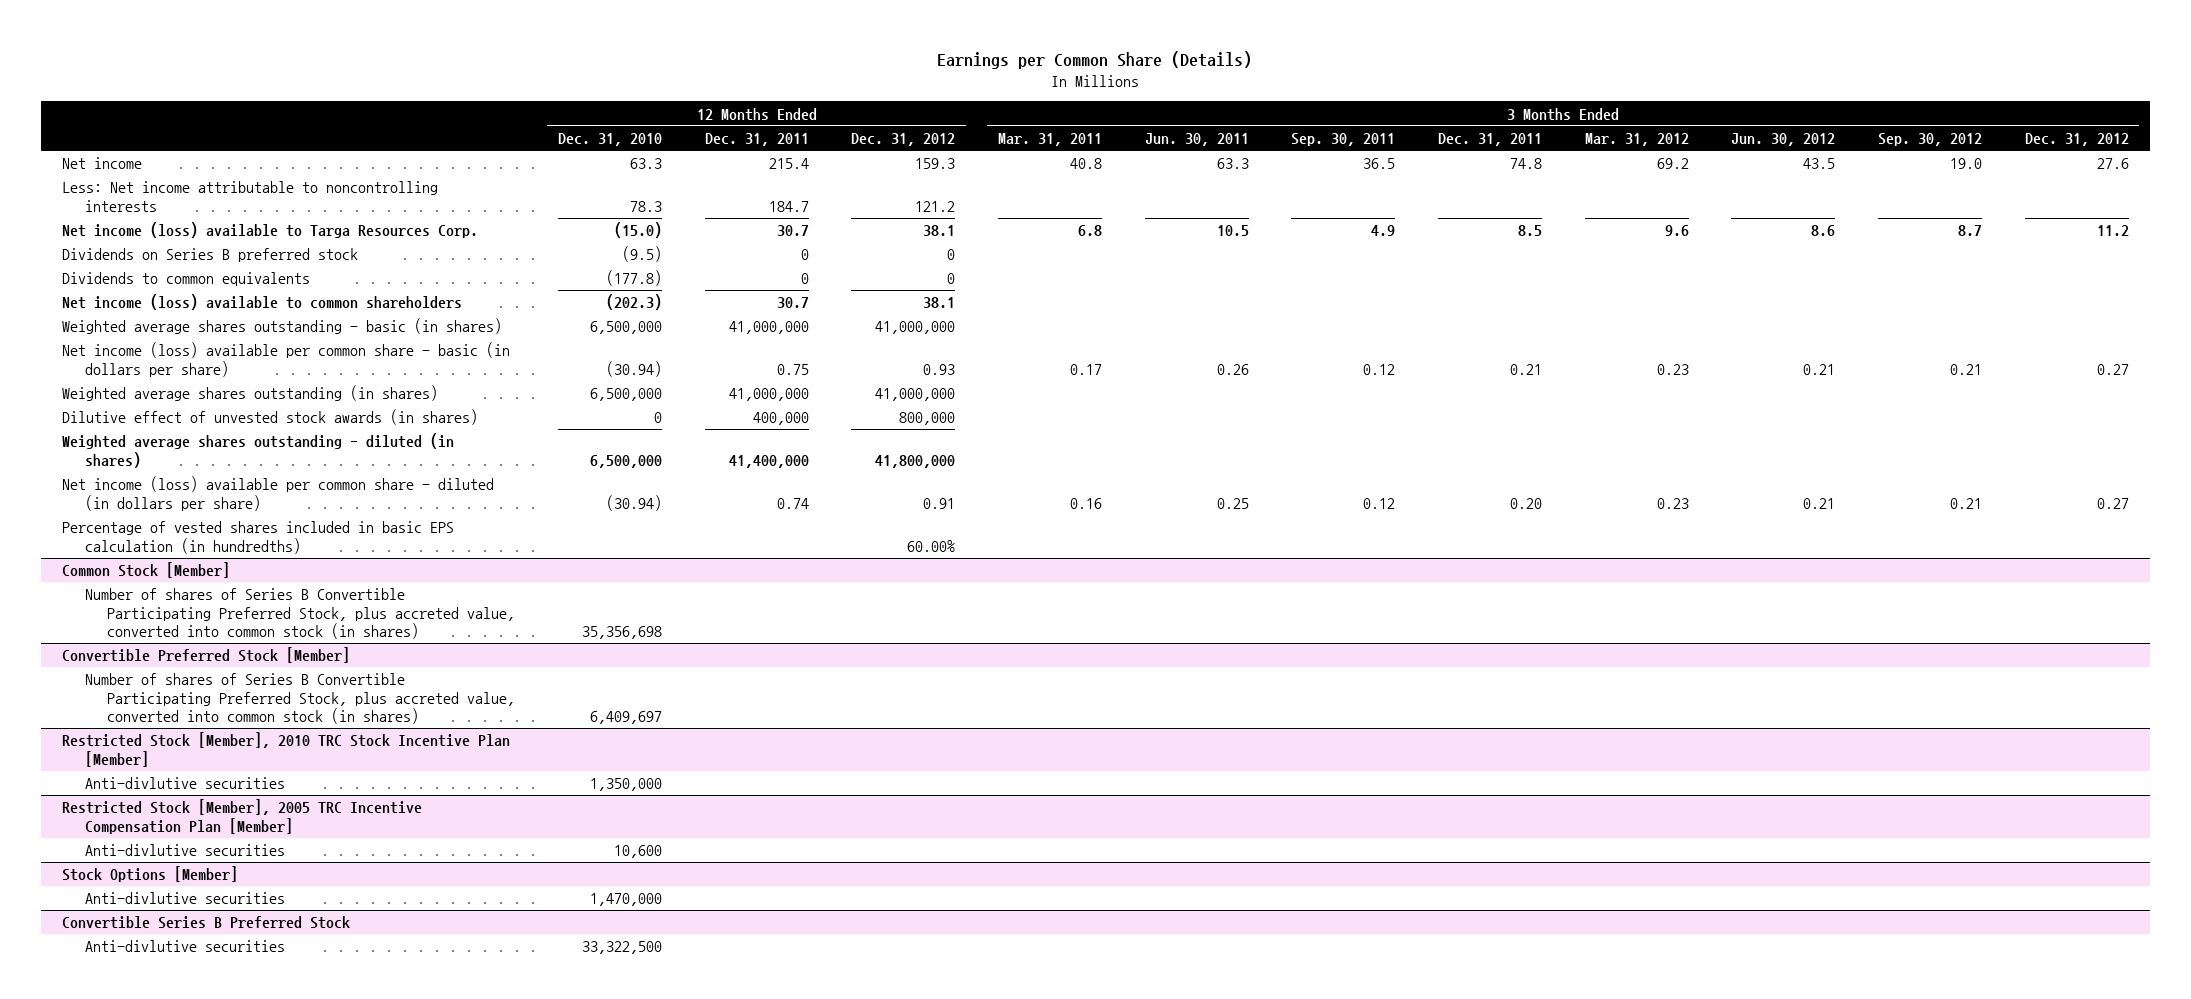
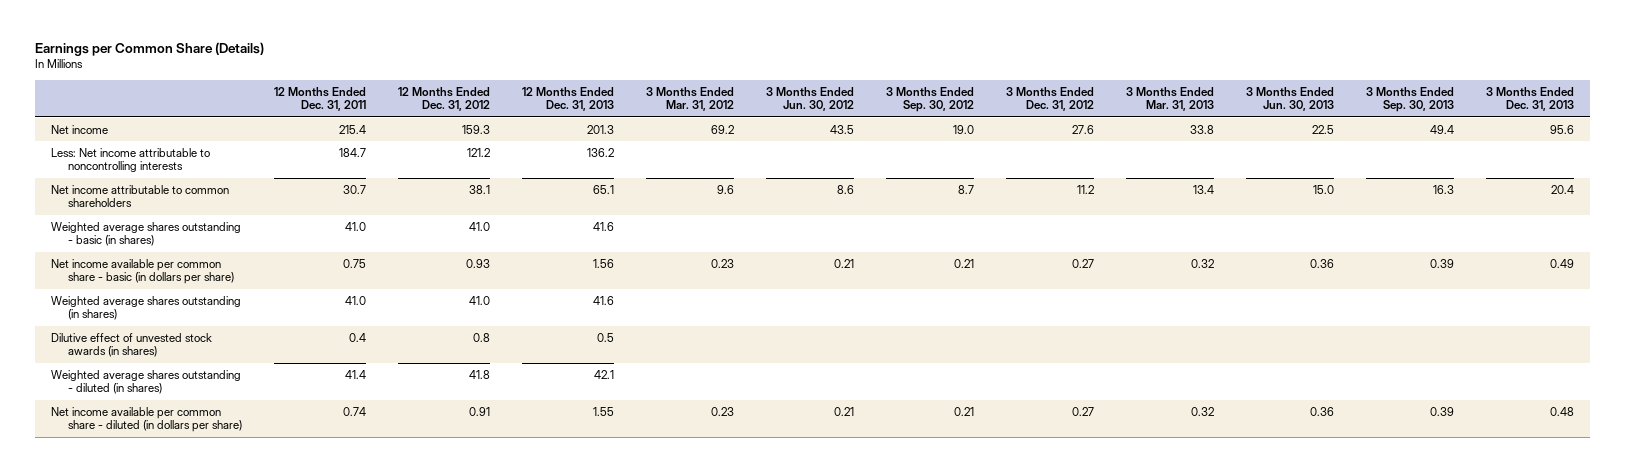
- | 12 Months Ended Dec. 31, 2010 | 12 Months Ended Dec. 31, 2011 | 12 Months Ended Dec. 31, 2012 | 3 Months Ended Mar. 31, 2011 | 3 Months Ended Jun. 30, 2011 | 3 Months Ended Sep. 30, 2011 | 3 Months Ended Dec. 31, 2011 | 3 Months Ended Mar. 31, 2012 | 3 Months Ended Jun. 30, 2012 | 3 Months Ended Sep. 30, 2012 | 3 Months Ended Dec. 31, 2012
+ | 12 Months Ended Dec. 31, 2011 | 12 Months Ended Dec. 31, 2012 | 12 Months Ended Dec. 31, 2013 | 3 Months Ended Mar. 31, 2012 | 3 Months Ended Jun. 30, 2012 | 3 Months Ended Sep. 30, 2012 | 3 Months Ended Dec. 31, 2012 | 3 Months Ended Mar. 31, 2013 | 3 Months Ended Jun. 30, 2013 | 3 Months Ended Sep. 30, 2013 | 3 Months Ended Dec. 31, 2013
- Net income (loss) available to Targa Resources Corp. | (15.0) | 30.7 | 38.1 | 6.8 | 10.5 | 4.9 | 8.5 | 9.6 | 8.6 | 8.7 | 11.2
- Dividends on Series B preferred stock | (9.5) | 0 | 0 | | | | | | | |
- Dividends to common equivalents | (177.8) | 0 | 0 | | | | | | | |
- Net income (loss) available to common shareholders | (202.3) | 30.7 | 38.1 | | | | | | | |
- Weighted average shares outstanding - basic (in shares) | 6,500,000 | 41,000,000 | 41,000,000 | | | | | | | |
- Net income (loss) available per common share - basic (in dollars per share) | (30.94) | 0.75 | 0.93 | 0.17 | 0.26 | 0.12 | 0.21 | 0.23 | 0.21 | 0.21 | 0.27
- Weighted average shares outstanding (in shares) | 6,500,000 | 41,000,000 | 41,000,000 | | | | | | | |
- Dilutive effect of unvested stock awards (in shares) | 0 | 400,000 | 800,000 | | | | | | | |
- Weighted average shares outstanding - diluted (in shares) | 6,500,000 | 41,400,000 | 41,800,000 | | | | | | | |
- Net income (loss) available per common share - diluted (in dollars per share) | (30.94) | 0.74 | 0.91 | 0.16 | 0.25 | 0.12 | 0.20 | 0.23 | 0.21 | 0.21 | 0.27
- Percentage of vested shares included in basic EPS calculation (in hundredths) | | | 60.00% | | | | | | | |
- Common Stock [Member]
- Number of shares of Series B Convertible Participating Preferred Stock, plus accreted value, converted into common stock (in shares) | 35,356,698 | | | | | | | | | |
- Convertible Preferred Stock [Member]
- Number of shares of Series B Convertible Participating Preferred Stock, plus accreted value, converted into common stock (in shares) | 6,409,697 | | | | | | | | | |
- Restricted Stock [Member], 2010 TRC Stock Incentive Plan [Member]
- Anti-divlutive securities | 1,350,000 | | | | | | | | | |
- Restricted Stock [Member], 2005 TRC Incentive Compensation Plan [Member]
- Anti-divlutive securities | 10,600 | | | | | | | | | |
- Stock Options [Member]
- Anti-divlutive securities | 1,470,000 | | | | | | | | | |
- Convertible Series B Preferred Stock
- Anti-divlutive securities | 33,322,500 | | | | | | | | | |
+ Net income attributable to common shareholders | 30.7 | 38.1 | 65.1 | 9.6 | 8.6 | 8.7 | 11.2 | 13.4 | 15.0 | 16.3 | 20.4
+ Weighted average shares outstanding - basic (in shares) | 41.0 | 41.0 | 41.6 | | | | | | | |
+ Net income available per common share - basic (in dollars per share) | 0.75 | 0.93 | 1.56 | 0.23 | 0.21 | 0.21 | 0.27 | 0.32 | 0.36 | 0.39 | 0.49
+ Weighted average shares outstanding (in shares) | 41.0 | 41.0 | 41.6 | | | | | | | |
+ Dilutive effect of unvested stock awards (in shares) | 0.4 | 0.8 | 0.5 | | | | | | | |
+ Weighted average shares outstanding - diluted (in shares) | 41.4 | 41.8 | 42.1 | | | | | | | |
+ Net income available per common share - diluted (in dollars per share) | 0.74 | 0.91 | 1.55 | 0.23 | 0.21 | 0.21 | 0.27 | 0.32 | 0.36 | 0.39 | 0.48

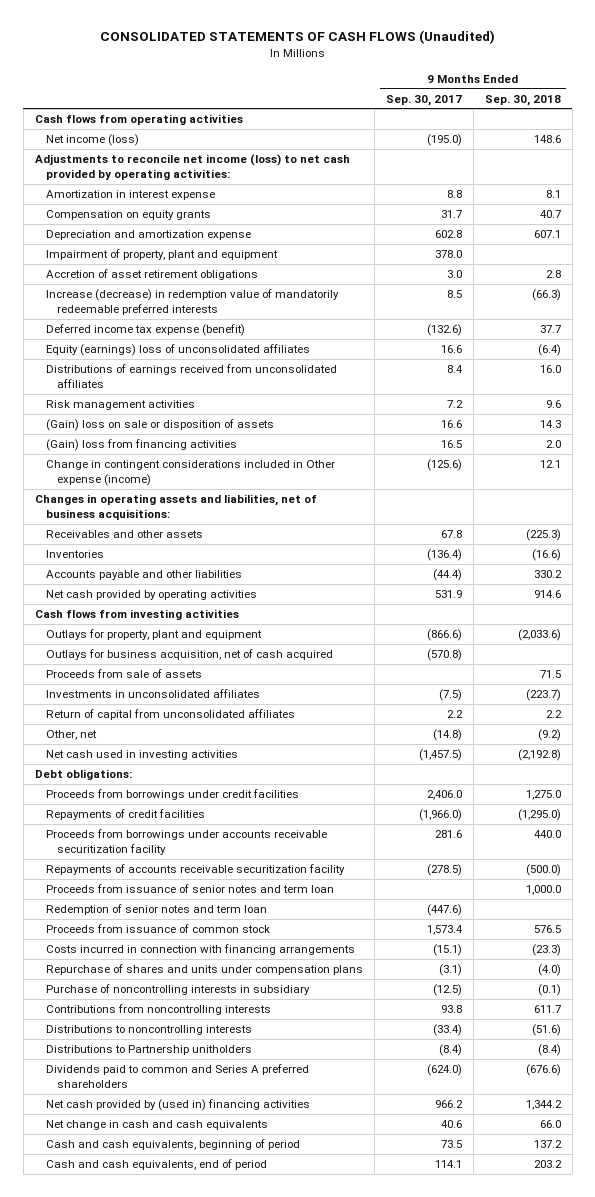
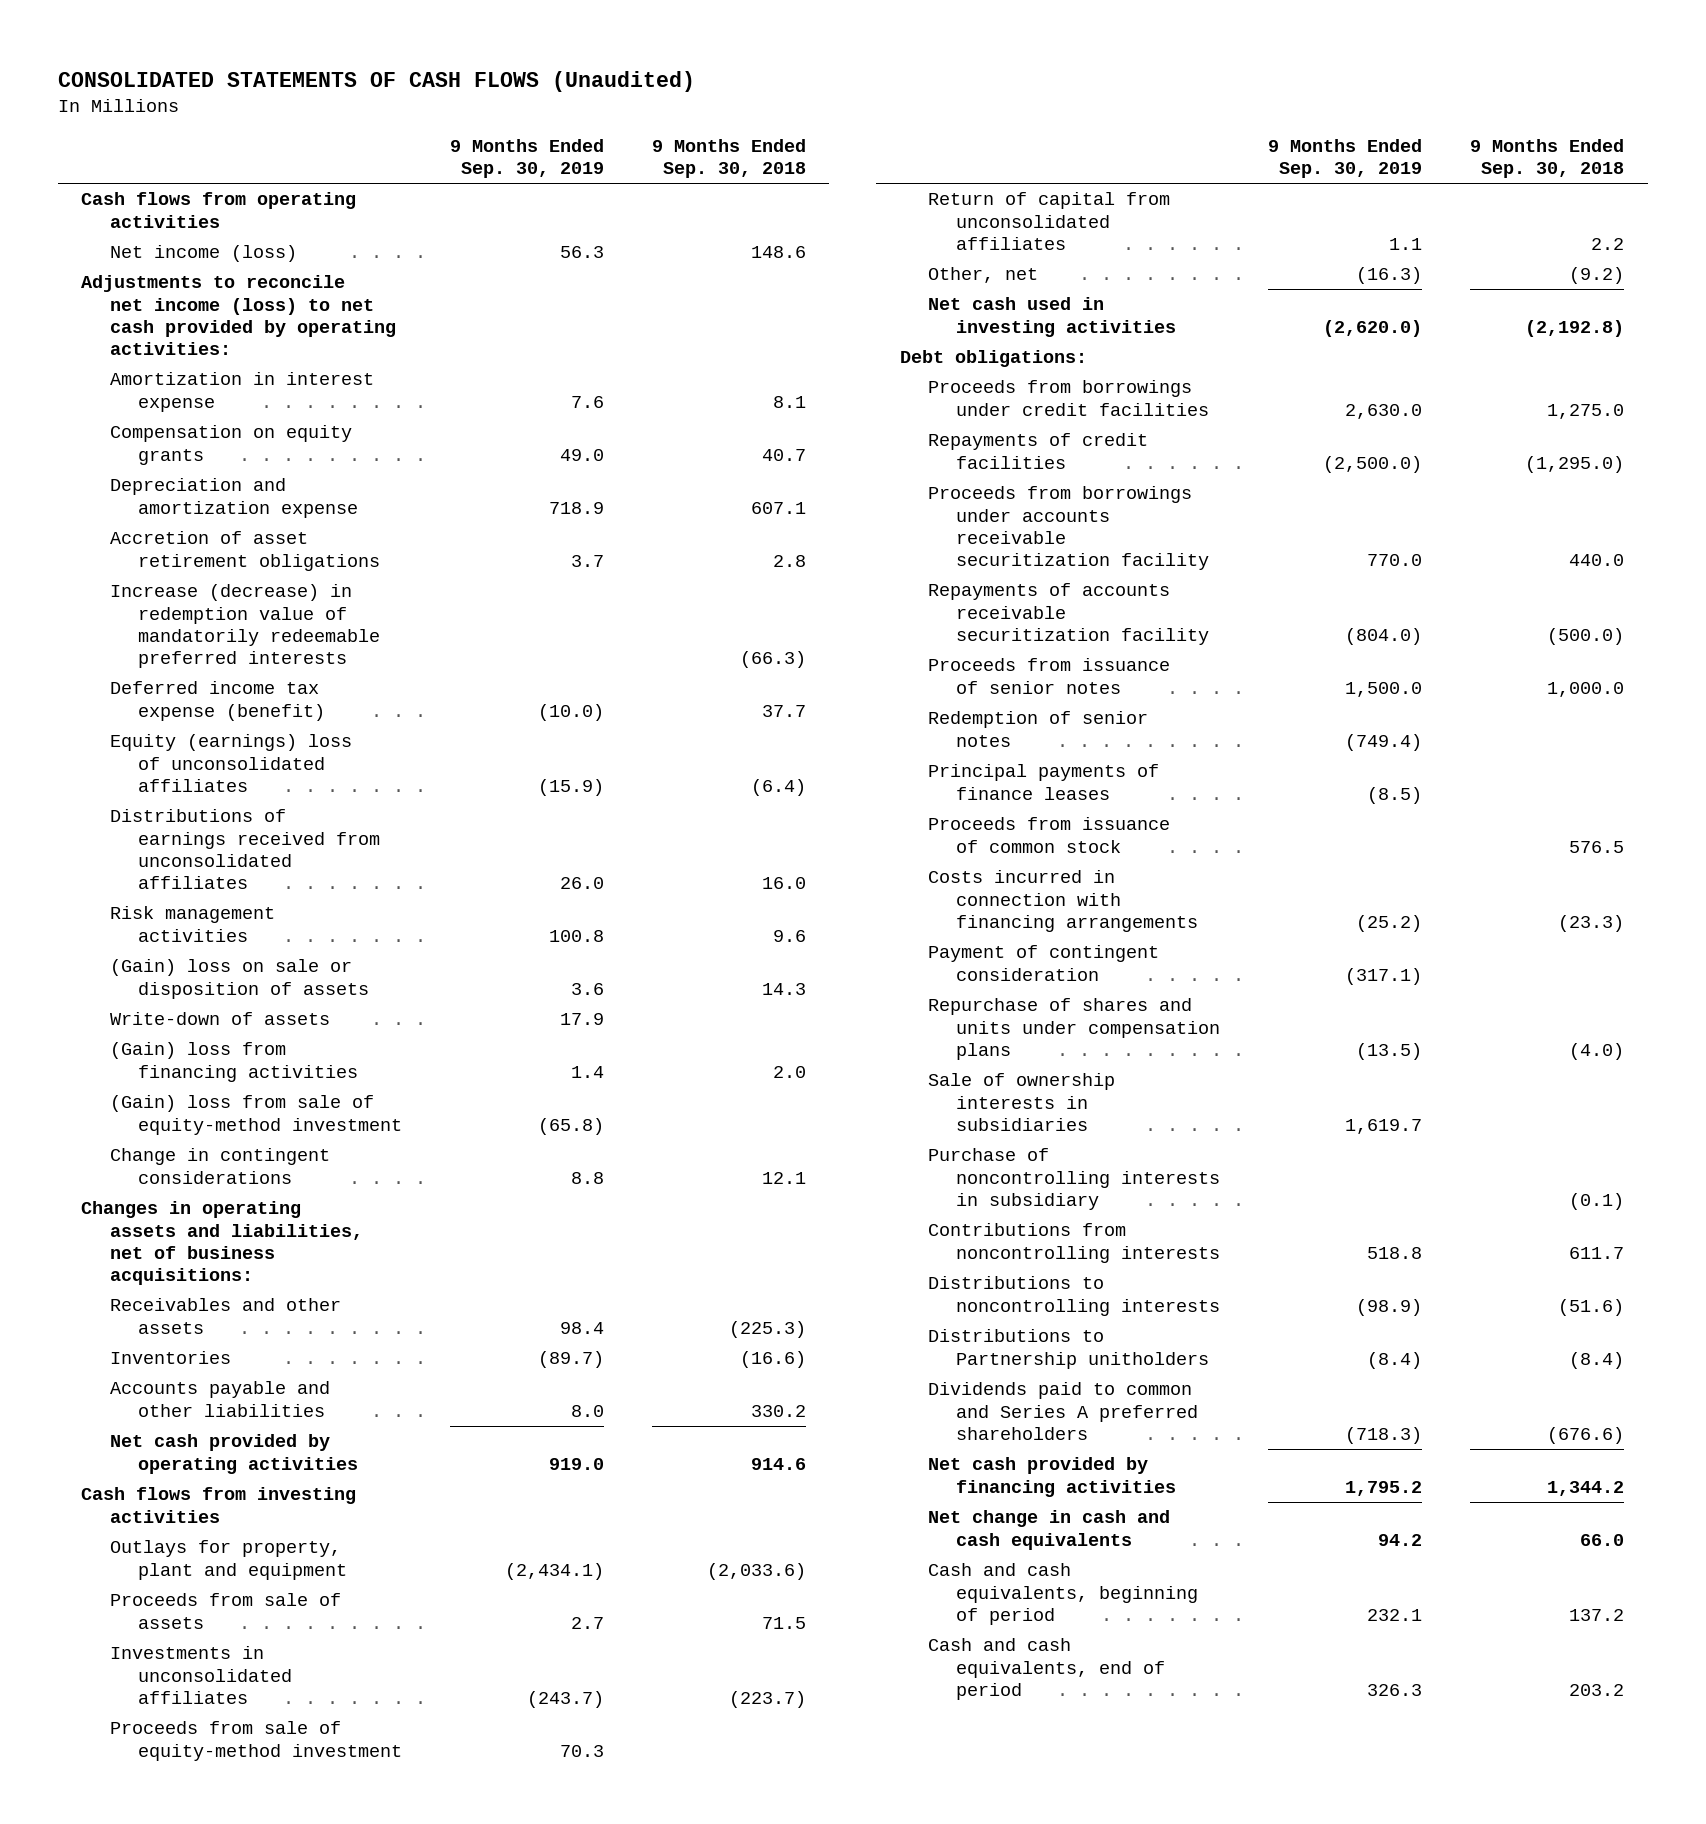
- | 9 Months Ended Sep. 30, 2017 | 9 Months Ended Sep. 30, 2018
+ | 9 Months Ended Sep. 30, 2019 | 9 Months Ended Sep. 30, 2018
- Impairment of property, plant and equipment | 378.0 |
+ Write-down of assets | 17.9 |
- Change in contingent considerations included in Other expense (income) | (125.6) | 12.1
+ (Gain) loss from sale of equity-method investment | (65.8) |
+ Change in contingent considerations | 8.8 | 12.1
- Outlays for business acquisition, net of cash acquired | (570.8) |
+ Proceeds from sale of equity-method investment | 70.3 |
- Proceeds from issuance of senior notes and term loan | | 1,000.0
- Redemption of senior notes and term loan | (447.6) |
+ Proceeds from issuance of senior notes | 1,500.0 | 1,000.0
+ Redemption of senior notes | (749.4) |
+ Principal payments of finance leases | (8.5) |
+ Payment of contingent consideration | (317.1) |
+ Sale of ownership interests in subsidiaries | 1,619.7 |
- Net cash provided by (used in) financing activities | 966.2 | 1,344.2
+ Net cash provided by financing activities | 1,795.2 | 1,344.2

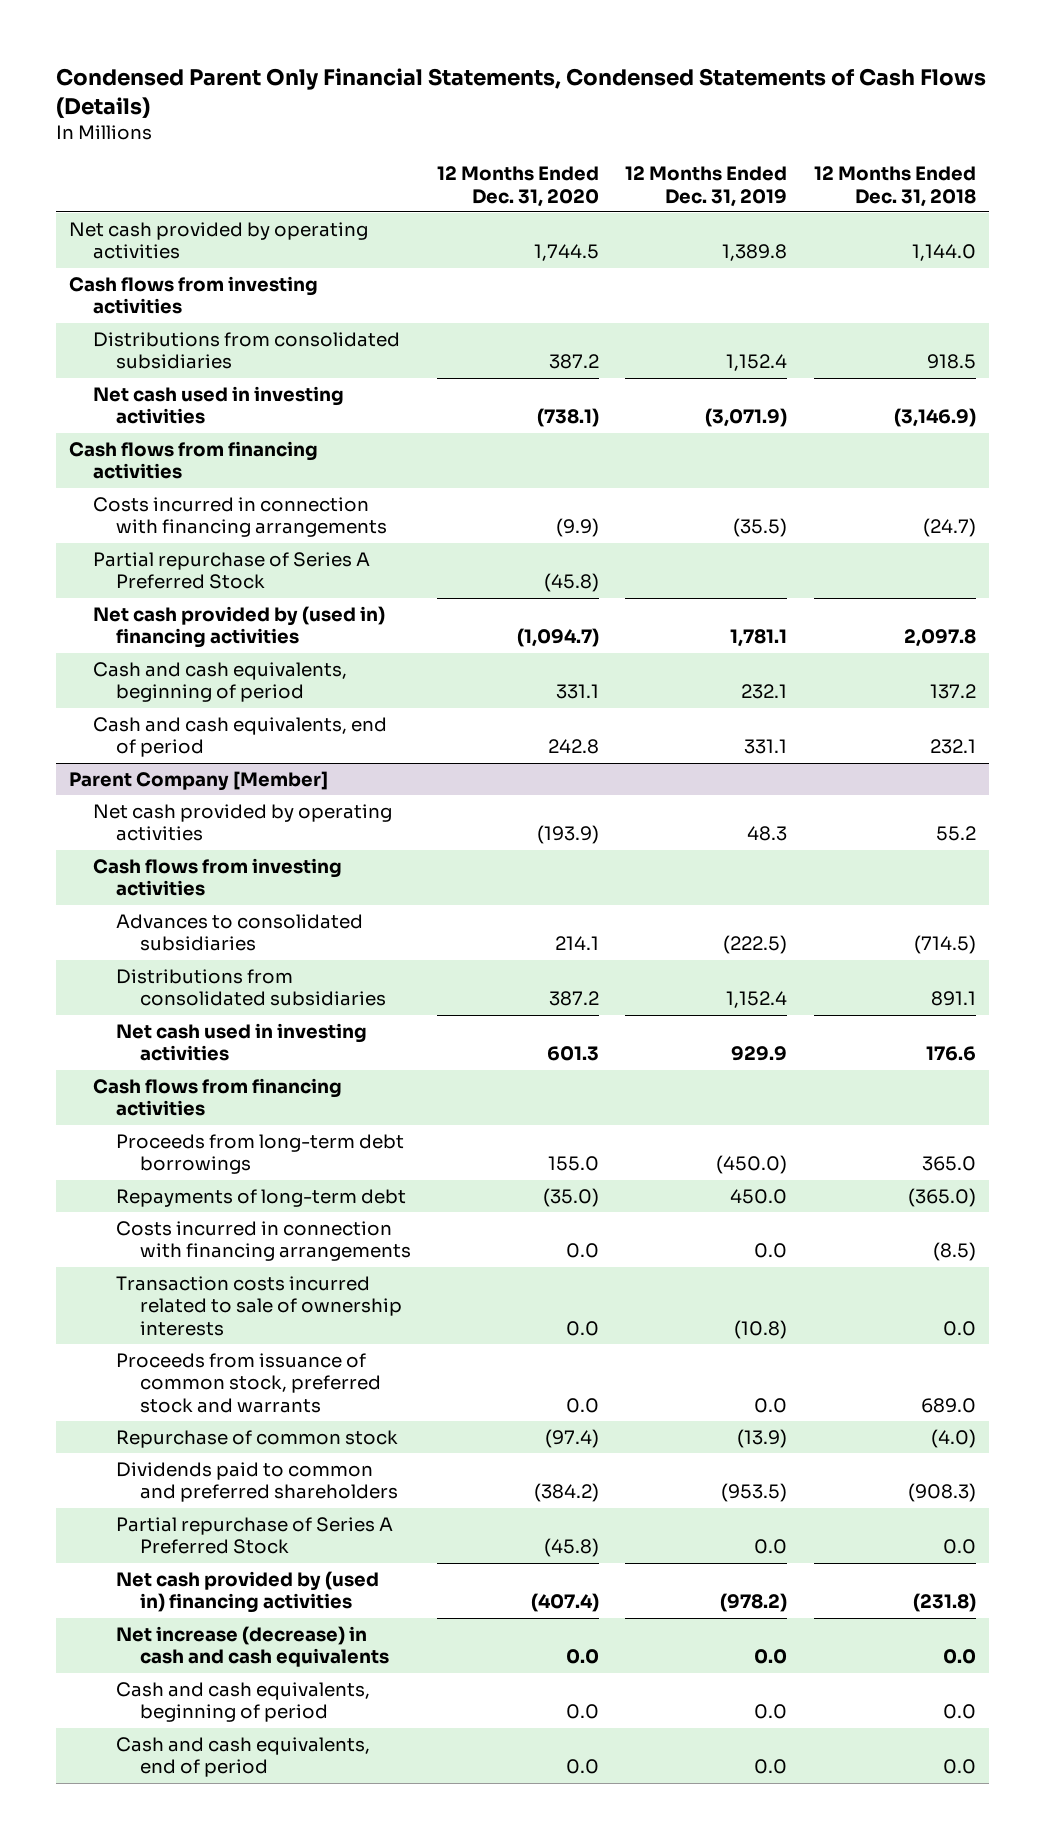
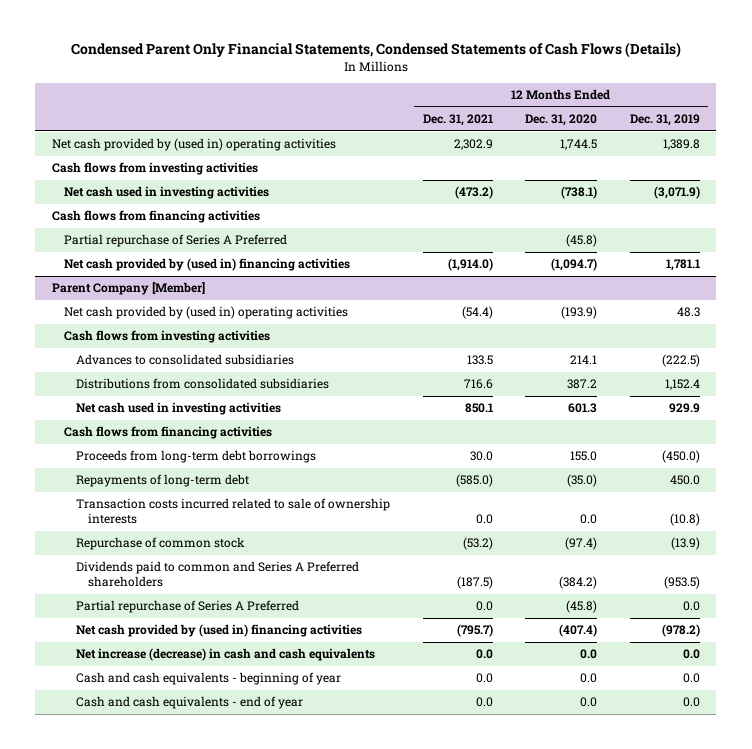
- | 12 Months Ended Dec. 31, 2020 | 12 Months Ended Dec. 31, 2019 | 12 Months Ended Dec. 31, 2018
+ | 12 Months Ended Dec. 31, 2021 | 12 Months Ended Dec. 31, 2020 | 12 Months Ended Dec. 31, 2019
- Net cash provided by operating activities | 1,744.5 | 1,389.8 | 1,144.0
+ Net cash provided by (used in) operating activities | 2,302.9 | 1,744.5 | 1,389.8
- Distributions from consolidated subsidiaries | 387.2 | 1,152.4 | 918.5
- Costs incurred in connection with financing arrangements | (9.9) | (35.5) | (24.7)
- Partial repurchase of Series A Preferred Stock | (45.8) | |
+ Partial repurchase of Series A Preferred | | (45.8) |
- Cash and cash equivalents, beginning of period | 331.1 | 232.1 | 137.2
- Cash and cash equivalents, end of period | 242.8 | 331.1 | 232.1
@ Parent Company [Member]
- Net cash provided by operating activities | (193.9) | 48.3 | 55.2
+ Net cash provided by (used in) operating activities | (54.4) | (193.9) | 48.3
- Costs incurred in connection with financing arrangements | 0.0 | 0.0 | (8.5)
- Proceeds from issuance of common stock, preferred stock and warrants | 0.0 | 0.0 | 689.0
- Dividends paid to common and preferred shareholders | (384.2) | (953.5) | (908.3)
- Partial repurchase of Series A Preferred Stock | (45.8) | 0.0 | 0.0
+ Dividends paid to common and Series A Preferred shareholders | (187.5) | (384.2) | (953.5)
+ Partial repurchase of Series A Preferred | 0.0 | (45.8) | 0.0
- Cash and cash equivalents, beginning of period | 0.0 | 0.0 | 0.0
- Cash and cash equivalents, end of period | 0.0 | 0.0 | 0.0
+ Cash and cash equivalents - beginning of year | 0.0 | 0.0 | 0.0
+ Cash and cash equivalents - end of year | 0.0 | 0.0 | 0.0

